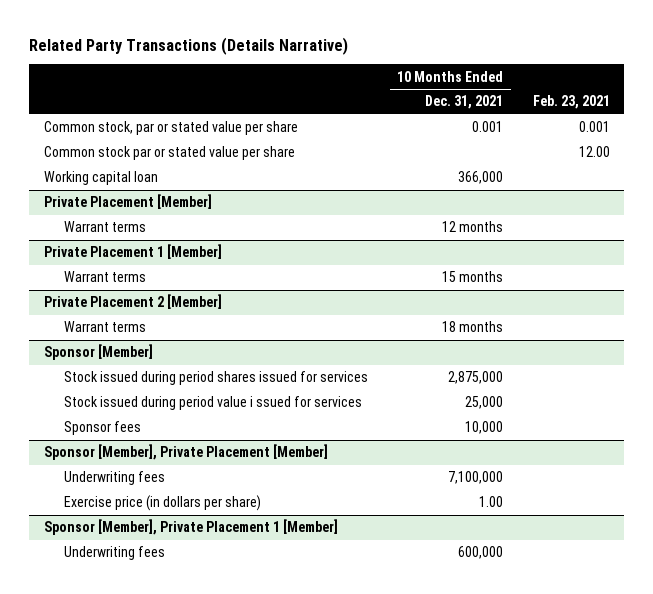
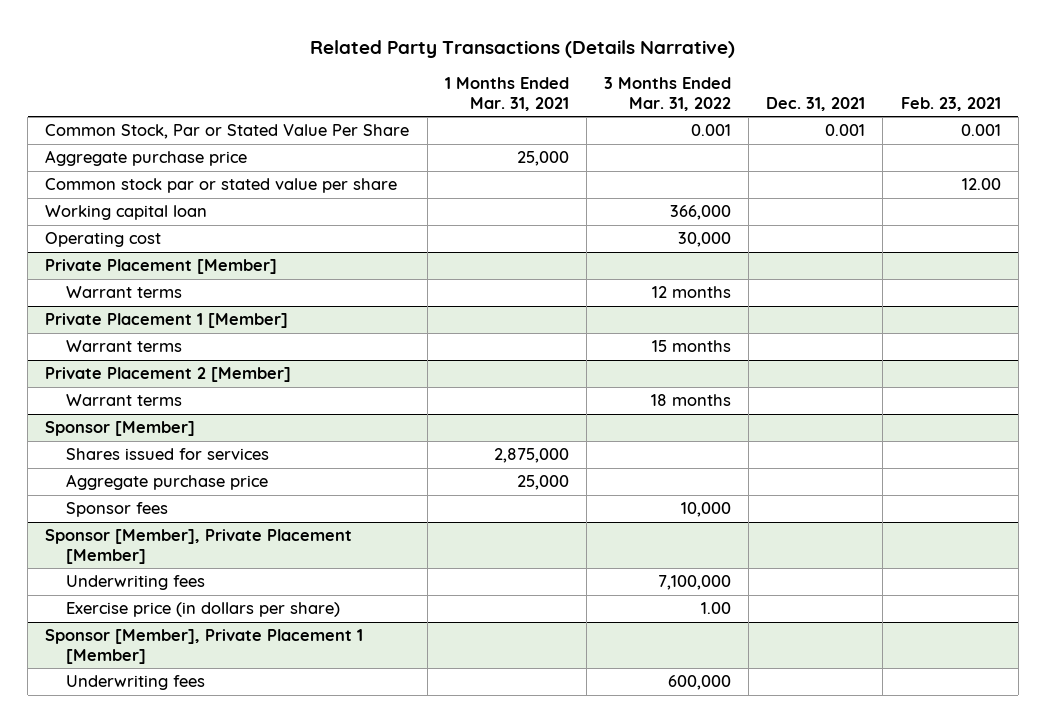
- | 10 Months Ended Dec. 31, 2021 | Feb. 23, 2021
+ | 1 Months Ended Mar. 31, 2021 | 3 Months Ended Mar. 31, 2022 | Dec. 31, 2021 | Feb. 23, 2021
- Common stock, par or stated value per share | 0.001 | 0.001
+ Common Stock, Par or Stated Value Per Share | | 0.001 | 0.001 | 0.001
+ Aggregate purchase price | 25,000 | | |
+ Operating cost | | 30,000 | |
@ Sponsor [Member]
- Stock issued during period shares issued for services | 2,875,000 |
- Stock issued during period value i ssued for services | 25,000 |
+ Shares issued for services | 2,875,000 | | |
+ Aggregate purchase price | 25,000 | | |

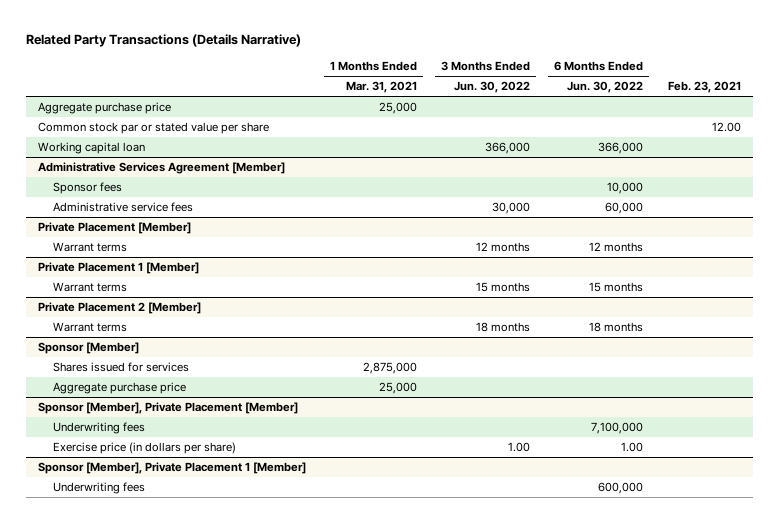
- | 1 Months Ended Mar. 31, 2021 | 3 Months Ended Mar. 31, 2022 | Dec. 31, 2021 | Feb. 23, 2021
+ | 1 Months Ended Mar. 31, 2021 | 3 Months Ended Jun. 30, 2022 | 6 Months Ended Jun. 30, 2022 | Feb. 23, 2021
- Common Stock, Par or Stated Value Per Share | | 0.001 | 0.001 | 0.001
- Operating cost | | 30,000 | |
+ Administrative Services Agreement [Member]
+ Sponsor fees | | | 10,000 |
+ Administrative service fees | | 30,000 | 60,000 |
@ Sponsor [Member]
- Sponsor fees | | 10,000 | |

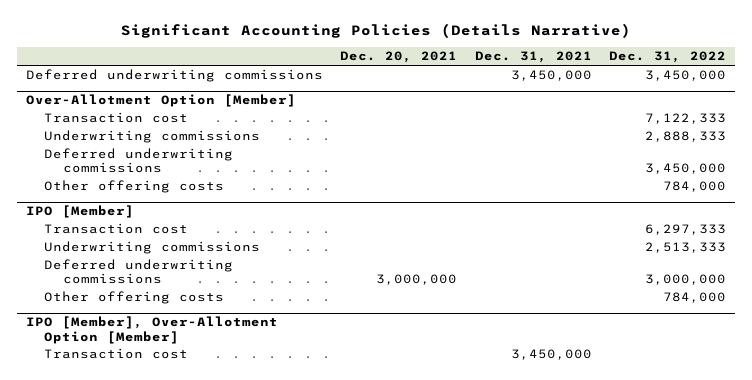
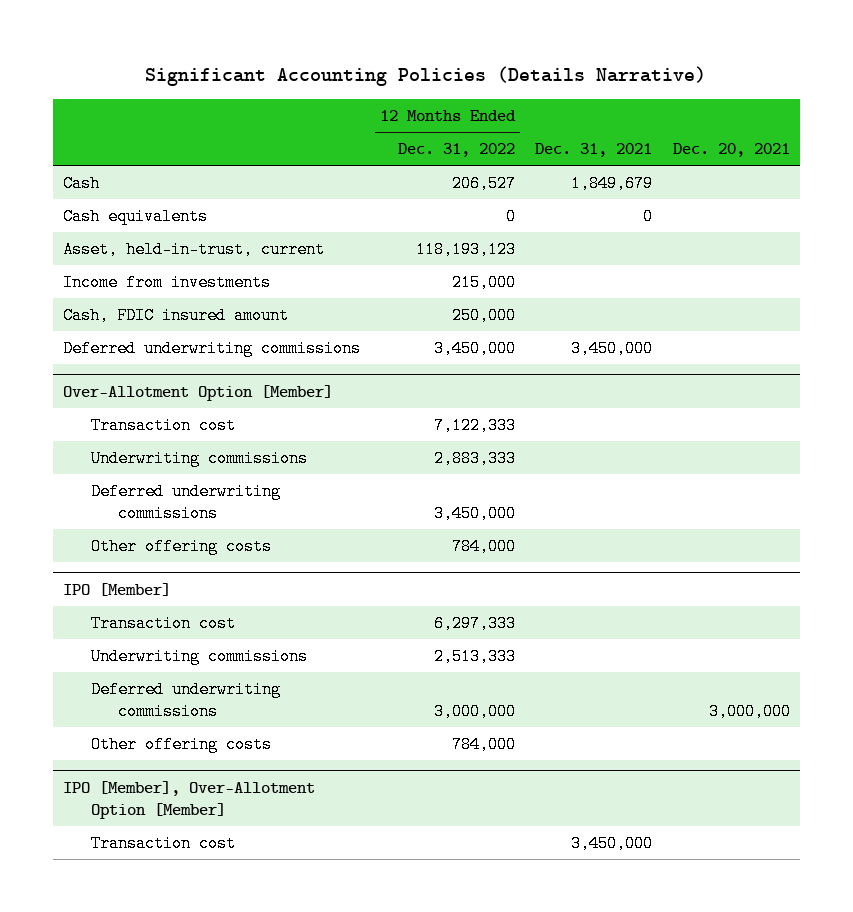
- | Dec. 20, 2021 | Dec. 31, 2021 | Dec. 31, 2022
+ | 12 Months Ended Dec. 31, 2022 | Dec. 31, 2021 | Dec. 20, 2021
+ Cash | 206,527 | 1,849,679 |
+ Cash equivalents | 0 | 0 |
+ Asset, held-in-trust, current | 118,193,123 | |
+ Income from investments | 215,000 | |
+ Cash, FDIC insured amount | 250,000 | |

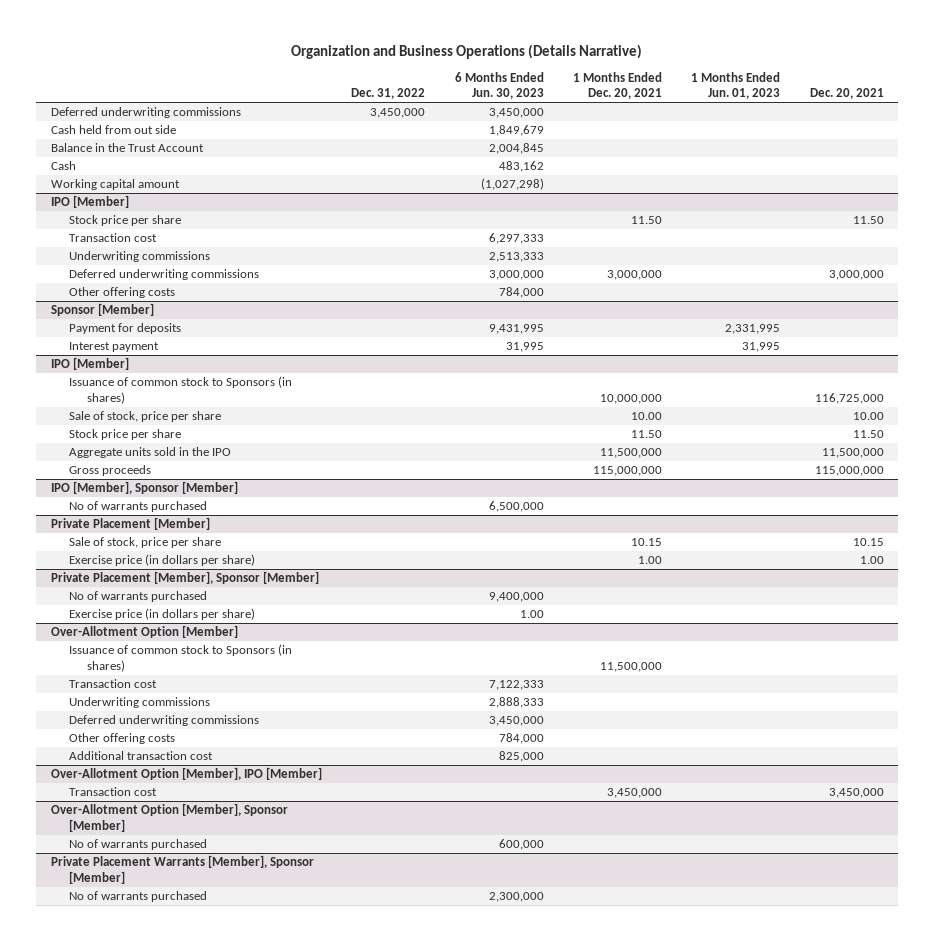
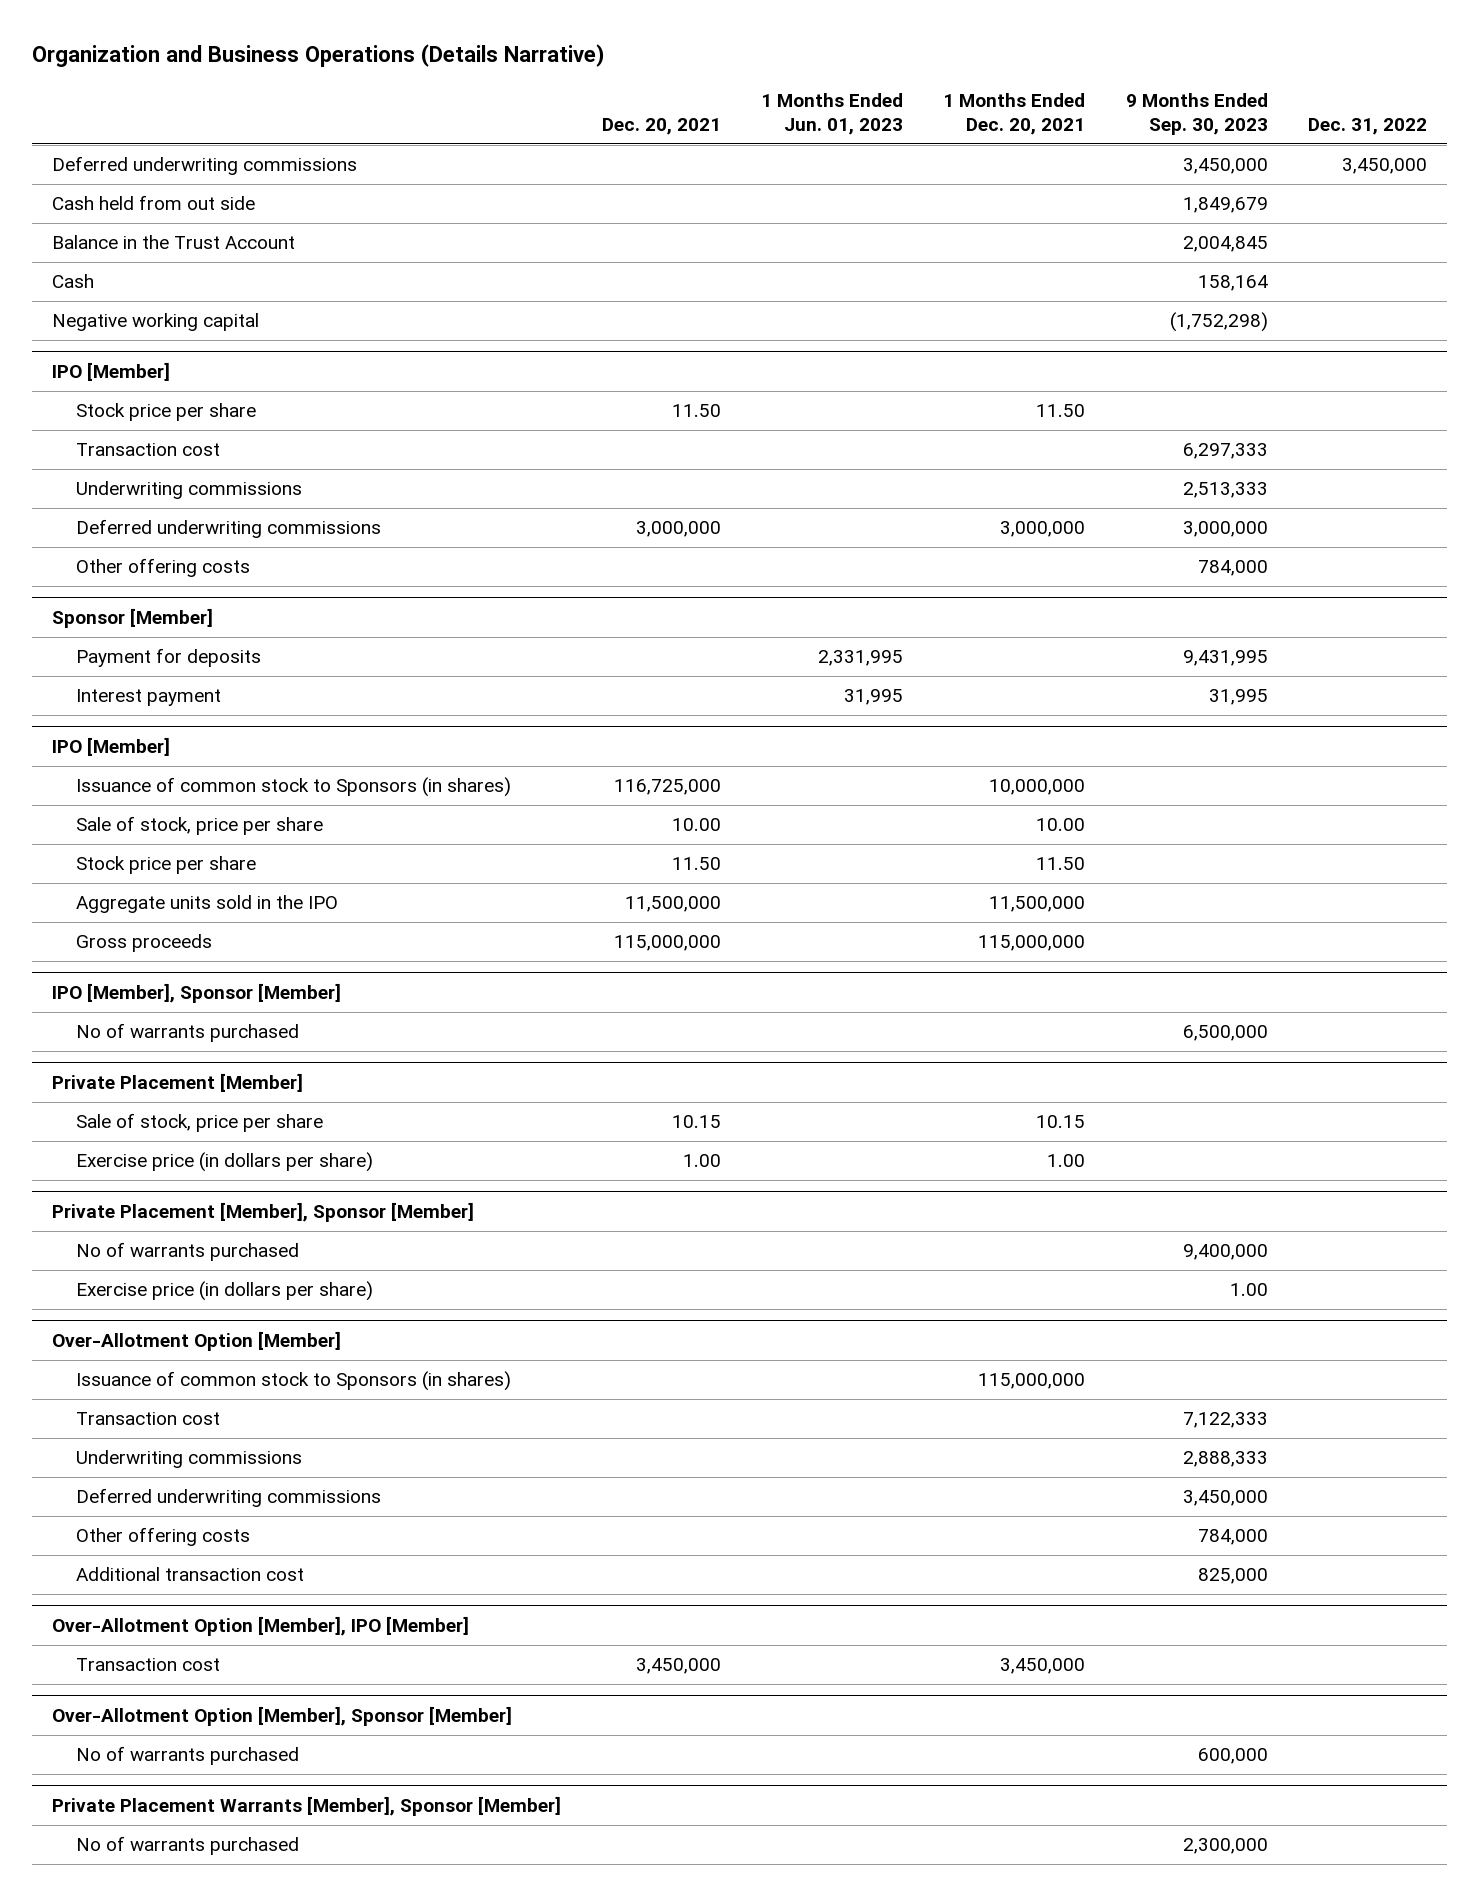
- | Dec. 31, 2022 | 6 Months Ended Jun. 30, 2023 | 1 Months Ended Dec. 20, 2021 | 1 Months Ended Jun. 01, 2023 | Dec. 20, 2021
+ | Dec. 20, 2021 | 1 Months Ended Jun. 01, 2023 | 1 Months Ended Dec. 20, 2021 | 9 Months Ended Sep. 30, 2023 | Dec. 31, 2022
- Working capital amount | | (1,027,298) | | |
+ Negative working capital | | | | (1,752,298) |
@ Over-Allotment Option [Member]
- Issuance of common stock to Sponsors (in shares) | | | 11,500,000 | |
+ Issuance of common stock to Sponsors (in shares) | | | 115,000,000 | |

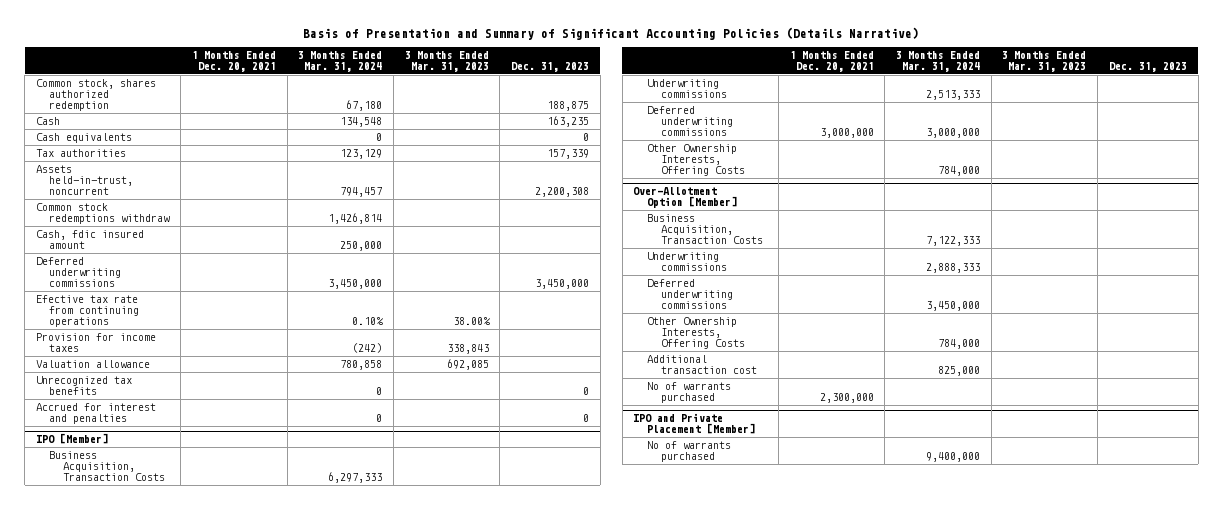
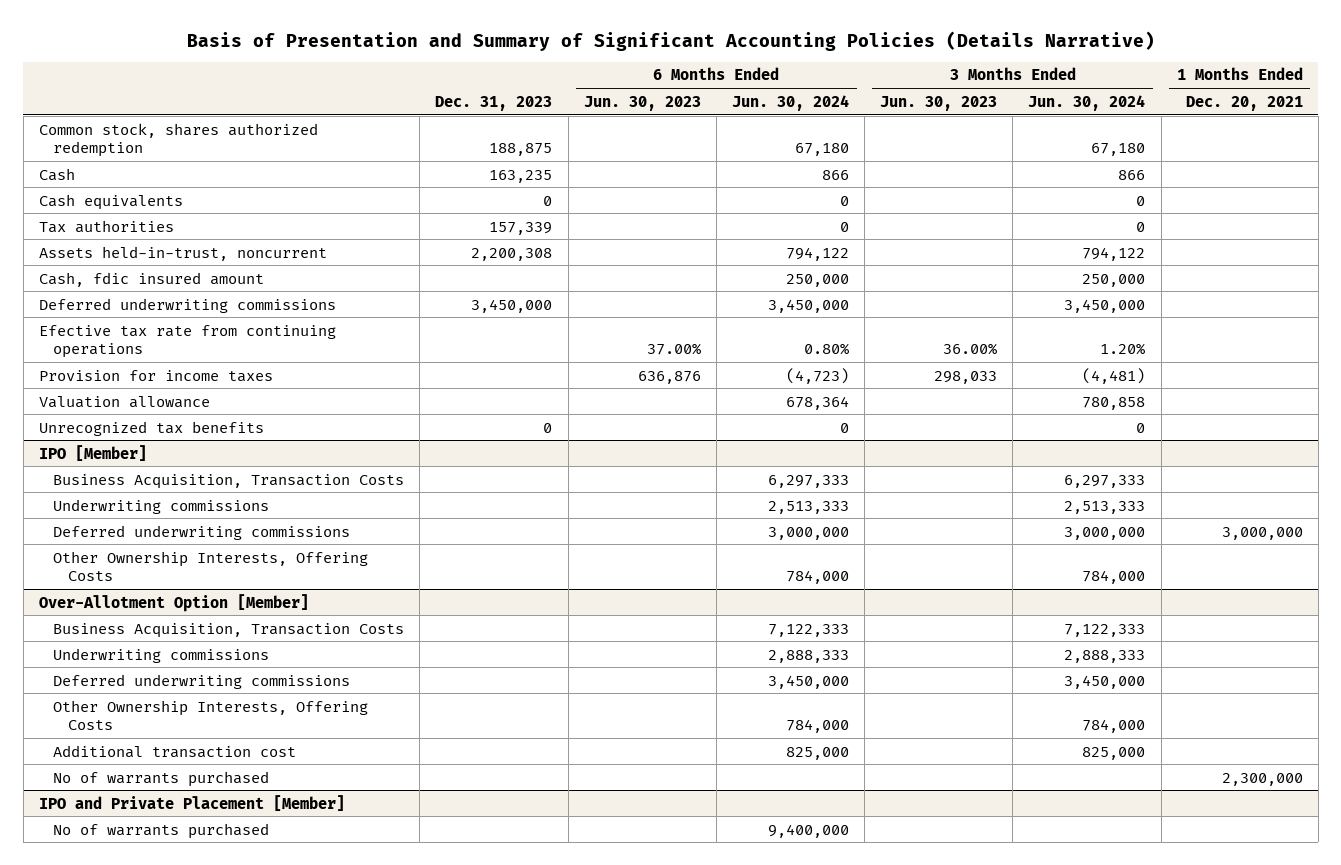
- | 1 Months Ended Dec. 20, 2021 | 3 Months Ended Mar. 31, 2024 | 3 Months Ended Mar. 31, 2023 | Dec. 31, 2023
+ | Dec. 31, 2023 | 6 Months Ended Jun. 30, 2023 | 6 Months Ended Jun. 30, 2024 | 3 Months Ended Jun. 30, 2023 | 3 Months Ended Jun. 30, 2024 | 1 Months Ended Dec. 20, 2021
- Common stock redemptions withdraw | | 1,426,814 | |
- Accrued for interest and penalties | | 0 | | 0

